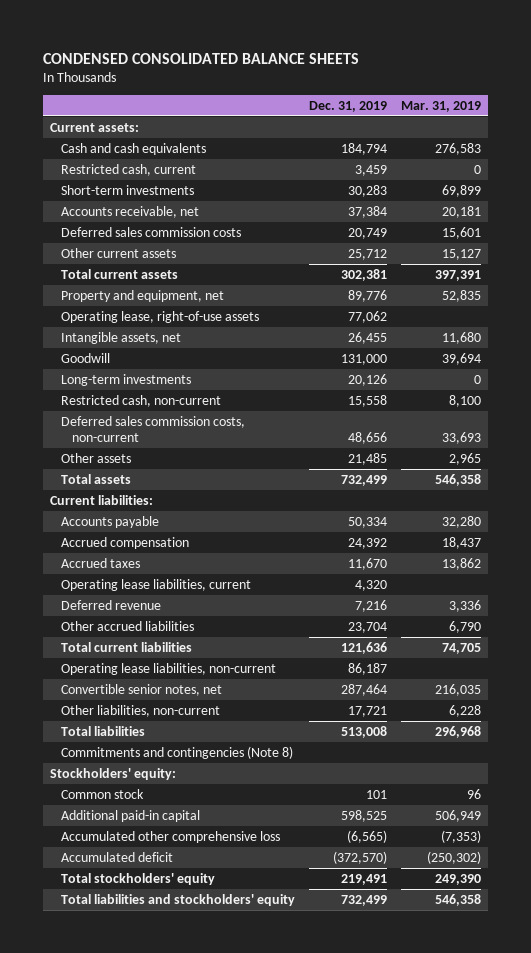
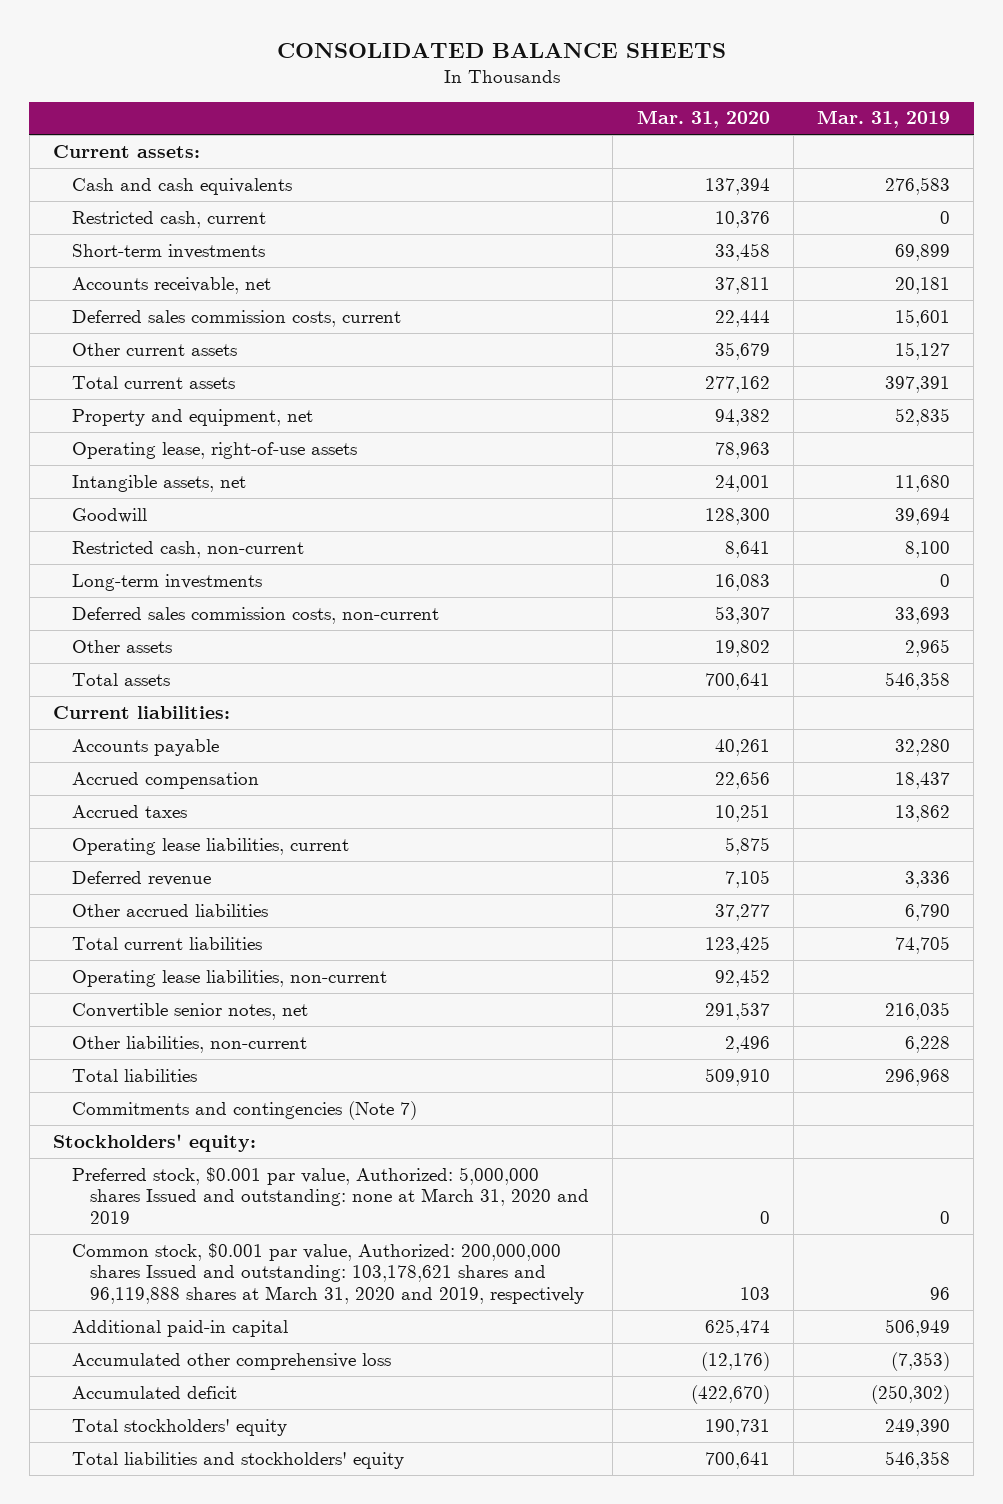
- CONDENSED CONSOLIDATED BALANCE SHEETS
+ CONSOLIDATED BALANCE SHEETS
- | Dec. 31, 2019 | Mar. 31, 2019
+ | Mar. 31, 2020 | Mar. 31, 2019
- Deferred sales commission costs | 20,749 | 15,601
+ Deferred sales commission costs, current | 22,444 | 15,601
moved down: Long-term investments | 16,083 | 0
- Commitments and contingencies (Note 8)
+ Commitments and contingencies (Note 7)
- Common stock | 101 | 96
+ Preferred stock, $0.001 par value, Authorized: 5,000,000 shares Issued and outstanding: none at March 31, 2020 and 2019 | 0 | 0
+ Common stock, $0.001 par value, Authorized: 200,000,000 shares Issued and outstanding: 103,178,621 shares and 96,119,888 shares at March 31, 2020 and 2019, respectively | 103 | 96

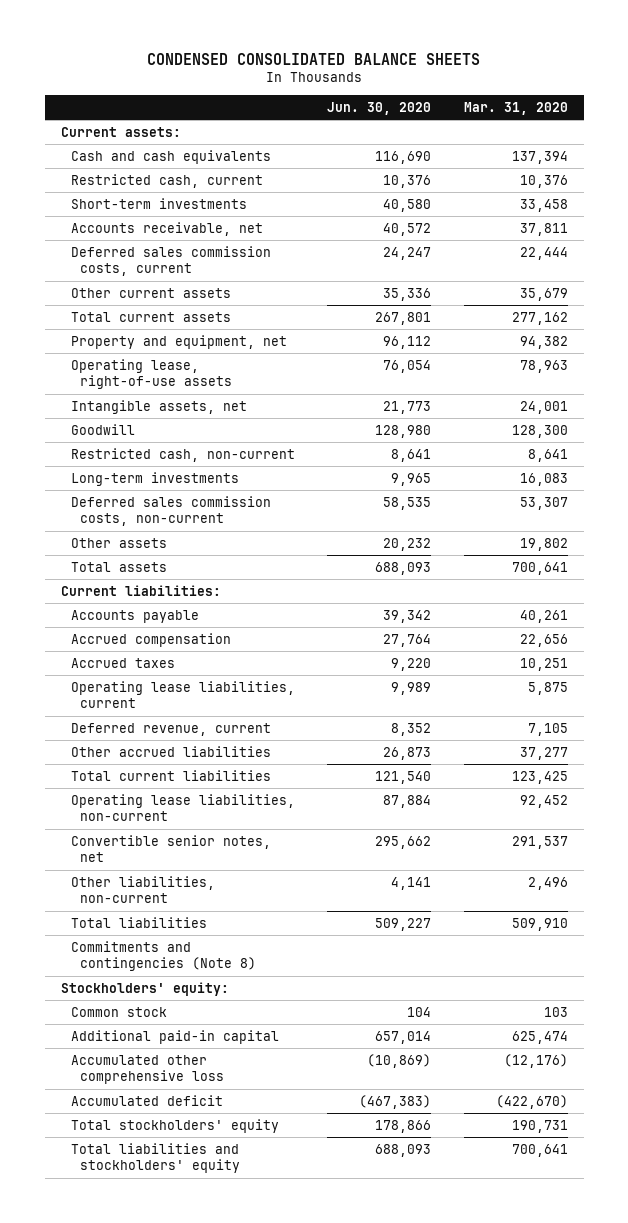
- CONSOLIDATED BALANCE SHEETS
+ CONDENSED CONSOLIDATED BALANCE SHEETS
- | Mar. 31, 2020 | Mar. 31, 2019
+ | Jun. 30, 2020 | Mar. 31, 2020
- Deferred revenue | 7,105 | 3,336
+ Deferred revenue, current | 8,352 | 7,105
- Commitments and contingencies (Note 7)
+ Commitments and contingencies (Note 8)
- Preferred stock, $0.001 par value, Authorized: 5,000,000 shares Issued and outstanding: none at March 31, 2020 and 2019 | 0 | 0
- Common stock, $0.001 par value, Authorized: 200,000,000 shares Issued and outstanding: 103,178,621 shares and 96,119,888 shares at March 31, 2020 and 2019, respectively | 103 | 96
+ Common stock | 104 | 103

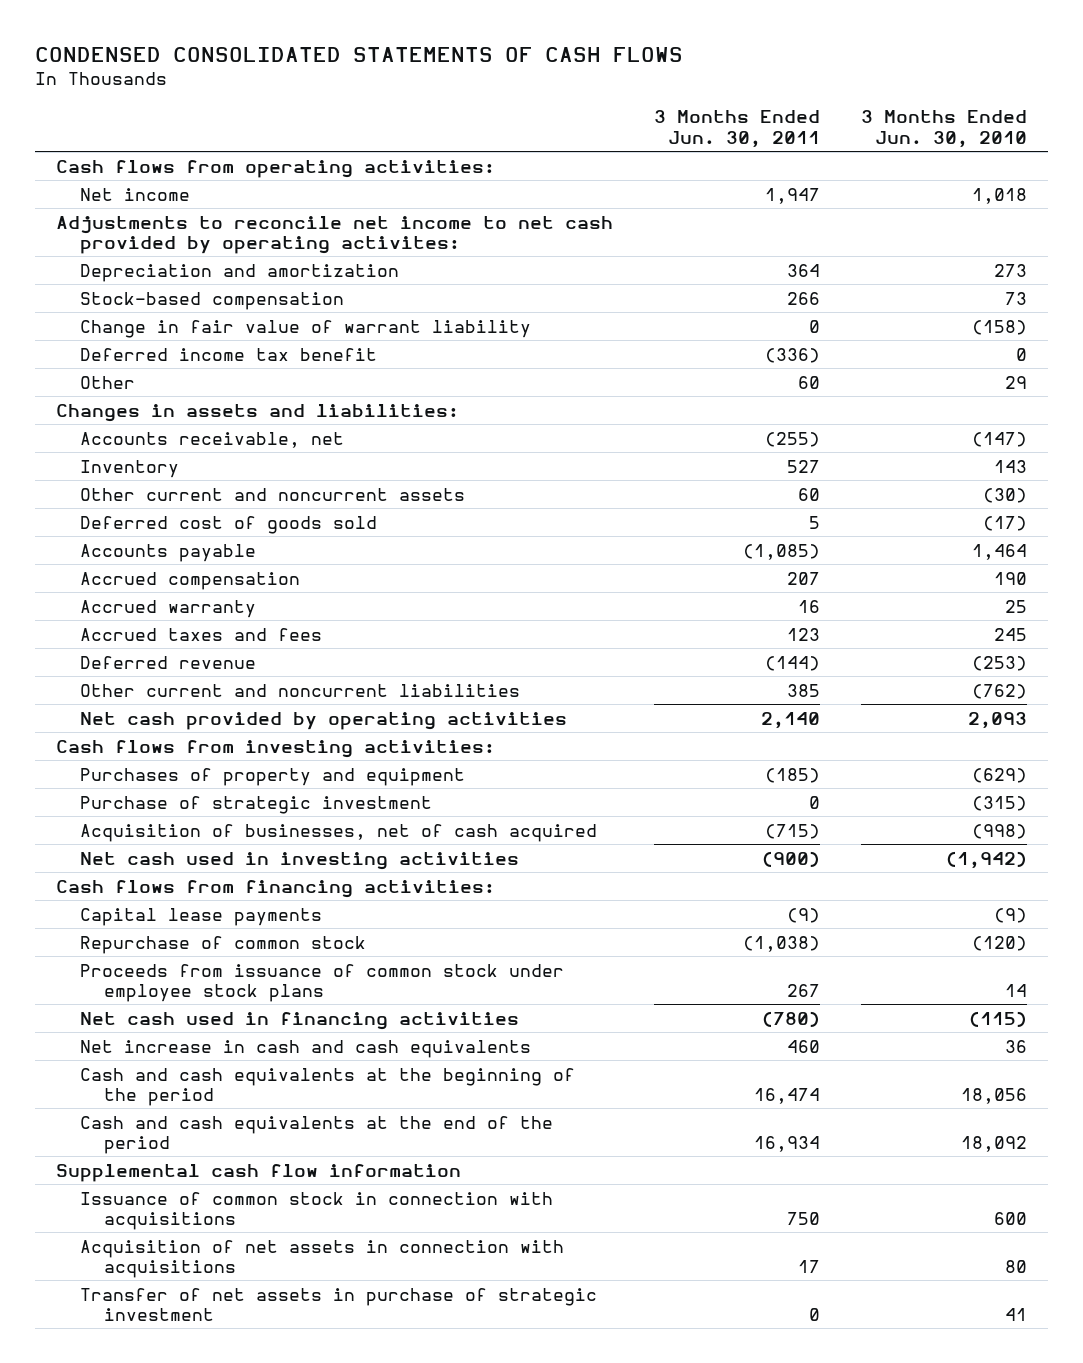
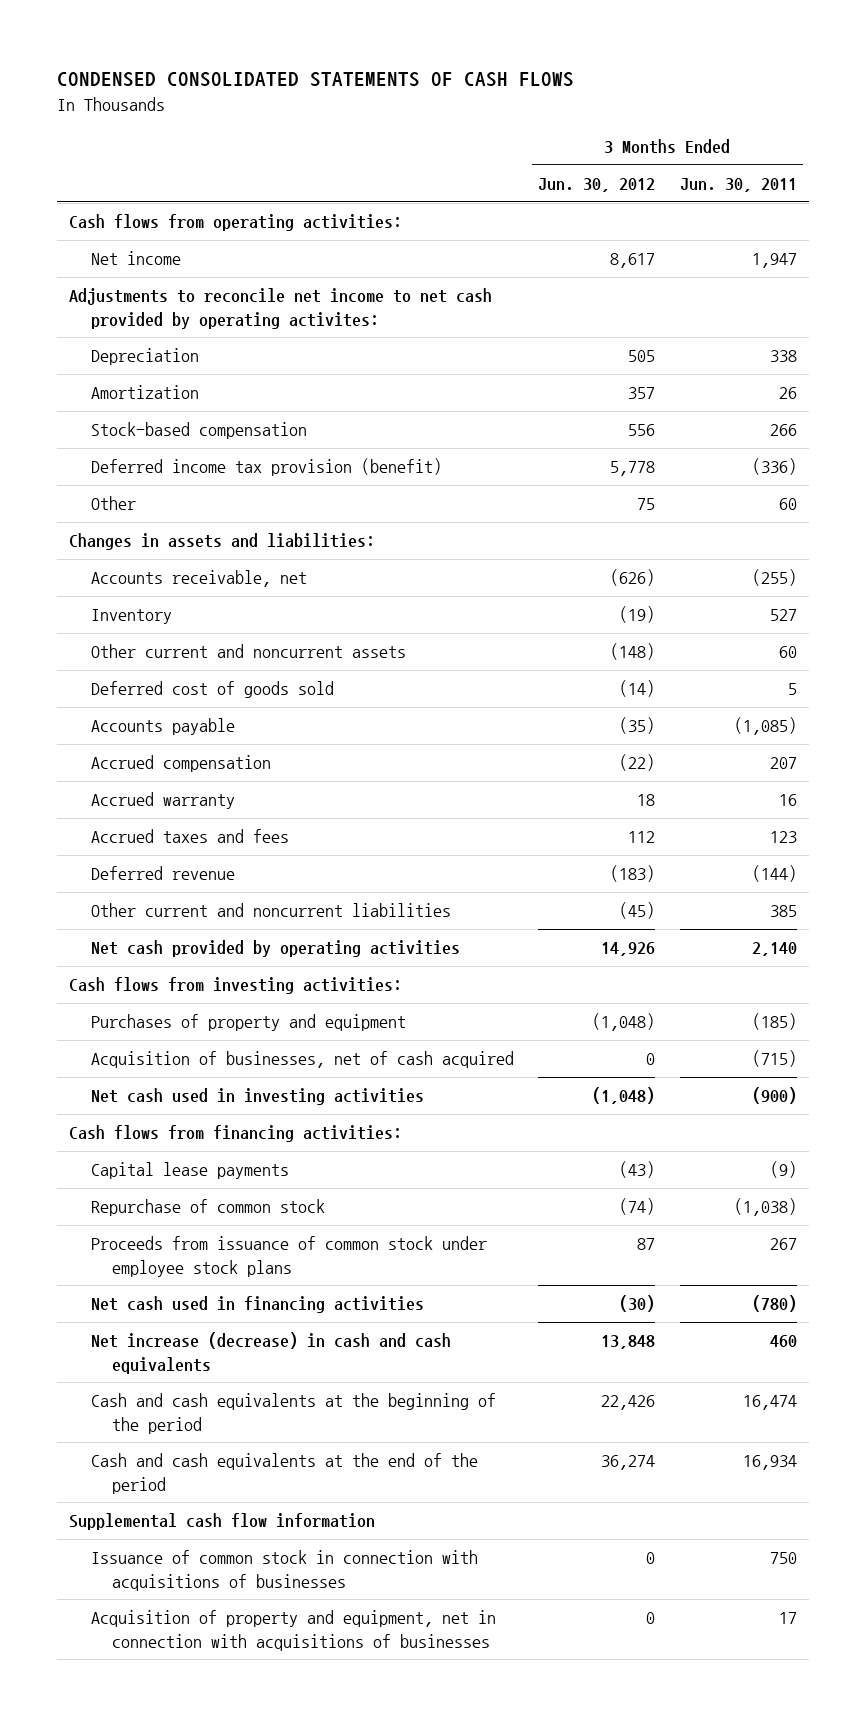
- | 3 Months Ended Jun. 30, 2011 | 3 Months Ended Jun. 30, 2010
+ | 3 Months Ended Jun. 30, 2012 | 3 Months Ended Jun. 30, 2011
- Depreciation and amortization | 364 | 273
+ Depreciation | 505 | 338
+ Amortization | 357 | 26
- Change in fair value of warrant liability | 0 | (158)
- Deferred income tax benefit | (336) | 0
+ Deferred income tax provision (benefit) | 5,778 | (336)
- Purchase of strategic investment | 0 | (315)
- Net increase in cash and cash equivalents | 460 | 36
+ Net increase (decrease) in cash and cash equivalents | 13,848 | 460
- Issuance of common stock in connection with acquisitions | 750 | 600
- Acquisition of net assets in connection with acquisitions | 17 | 80
- Transfer of net assets in purchase of strategic investment | 0 | 41
+ Issuance of common stock in connection with acquisitions of businesses | 0 | 750
+ Acquisition of property and equipment, net in connection with acquisitions of businesses | 0 | 17

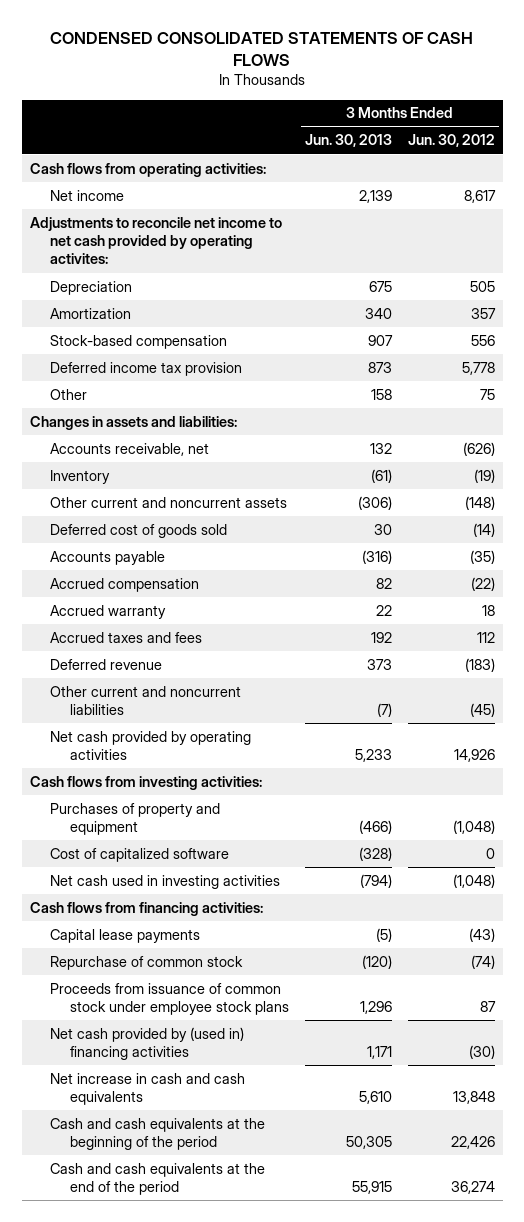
- | 3 Months Ended Jun. 30, 2012 | 3 Months Ended Jun. 30, 2011
+ | 3 Months Ended Jun. 30, 2013 | 3 Months Ended Jun. 30, 2012
- Deferred income tax provision (benefit) | 5,778 | (336)
+ Deferred income tax provision | 873 | 5,778
- Acquisition of businesses, net of cash acquired | 0 | (715)
+ Cost of capitalized software | (328) | 0
- Net cash used in financing activities | (30) | (780)
- Net increase (decrease) in cash and cash equivalents | 13,848 | 460
+ Net cash provided by (used in) financing activities | 1,171 | (30)
+ Net increase in cash and cash equivalents | 5,610 | 13,848
- Supplemental cash flow information
- Issuance of common stock in connection with acquisitions of businesses | 0 | 750
- Acquisition of property and equipment, net in connection with acquisitions of businesses | 0 | 17

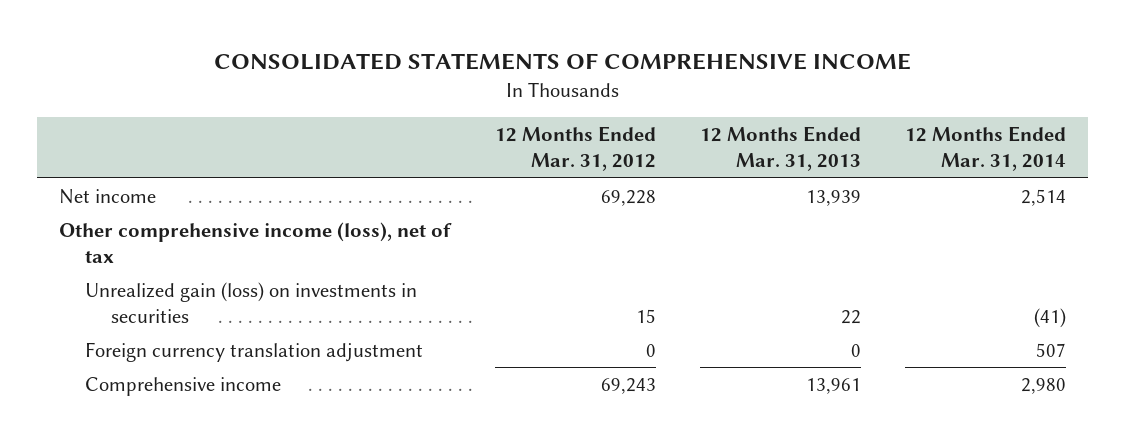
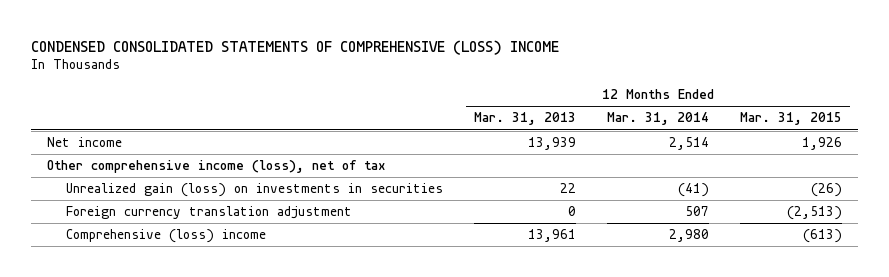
- CONSOLIDATED STATEMENTS OF COMPREHENSIVE INCOME
+ CONDENSED CONSOLIDATED STATEMENTS OF COMPREHENSIVE (LOSS) INCOME
- | 12 Months Ended Mar. 31, 2012 | 12 Months Ended Mar. 31, 2013 | 12 Months Ended Mar. 31, 2014
+ | 12 Months Ended Mar. 31, 2013 | 12 Months Ended Mar. 31, 2014 | 12 Months Ended Mar. 31, 2015
- Comprehensive income | 69,243 | 13,961 | 2,980
+ Comprehensive (loss) income | 13,961 | 2,980 | (613)

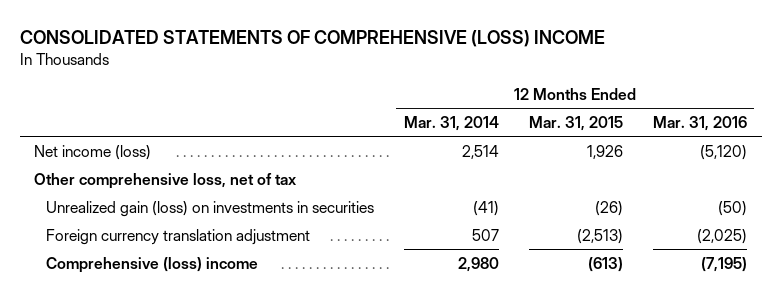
- CONDENSED CONSOLIDATED STATEMENTS OF COMPREHENSIVE (LOSS) INCOME
+ CONSOLIDATED STATEMENTS OF COMPREHENSIVE (LOSS) INCOME
- | 12 Months Ended Mar. 31, 2013 | 12 Months Ended Mar. 31, 2014 | 12 Months Ended Mar. 31, 2015
+ | 12 Months Ended Mar. 31, 2014 | 12 Months Ended Mar. 31, 2015 | 12 Months Ended Mar. 31, 2016
- Net income | 13,939 | 2,514 | 1,926
- Other comprehensive income (loss), net of tax
+ Net income (loss) | 2,514 | 1,926 | (5,120)
+ Other comprehensive loss, net of tax

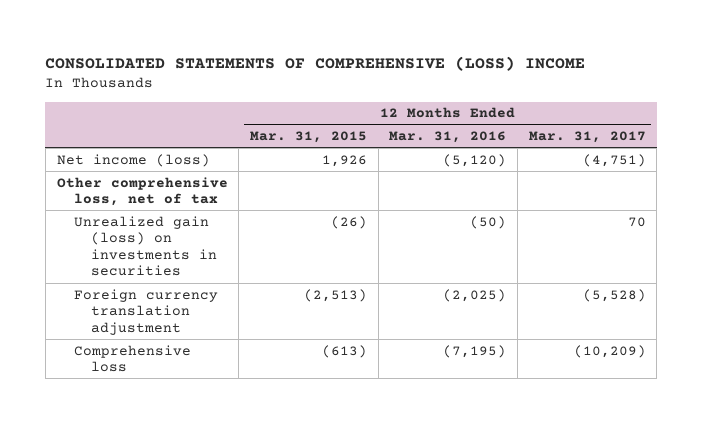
- | 12 Months Ended Mar. 31, 2014 | 12 Months Ended Mar. 31, 2015 | 12 Months Ended Mar. 31, 2016
+ | 12 Months Ended Mar. 31, 2015 | 12 Months Ended Mar. 31, 2016 | 12 Months Ended Mar. 31, 2017
- Comprehensive (loss) income | 2,980 | (613) | (7,195)
+ Comprehensive loss | (613) | (7,195) | (10,209)

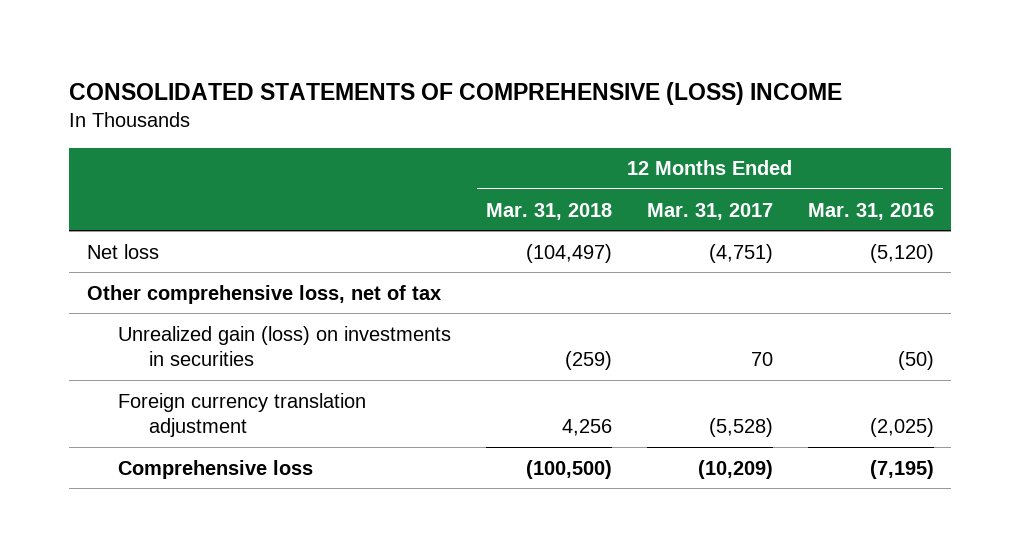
- | 12 Months Ended Mar. 31, 2015 | 12 Months Ended Mar. 31, 2016 | 12 Months Ended Mar. 31, 2017
+ | 12 Months Ended Mar. 31, 2018 | 12 Months Ended Mar. 31, 2017 | 12 Months Ended Mar. 31, 2016
- Net income (loss) | 1,926 | (5,120) | (4,751)
+ Net loss | (104,497) | (4,751) | (5,120)

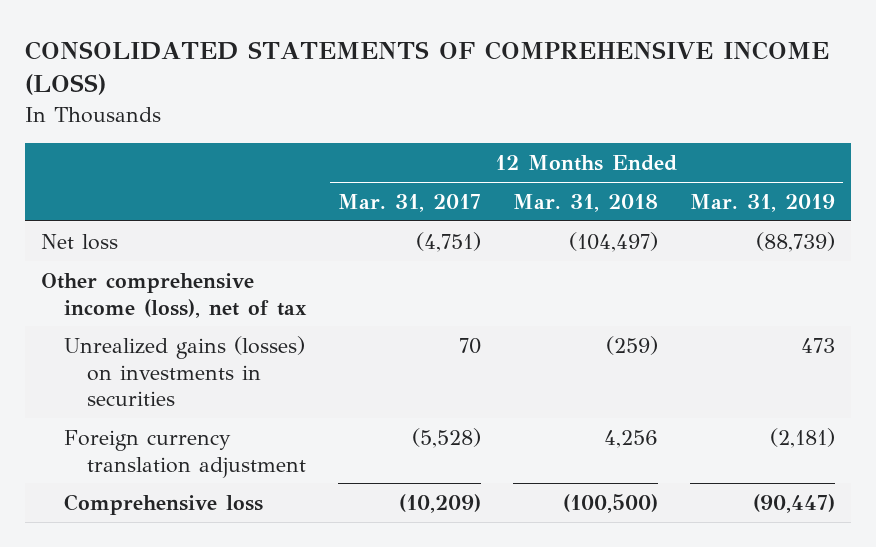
- CONSOLIDATED STATEMENTS OF COMPREHENSIVE (LOSS) INCOME
+ CONSOLIDATED STATEMENTS OF COMPREHENSIVE INCOME (LOSS)
- | 12 Months Ended Mar. 31, 2018 | 12 Months Ended Mar. 31, 2017 | 12 Months Ended Mar. 31, 2016
+ | 12 Months Ended Mar. 31, 2017 | 12 Months Ended Mar. 31, 2018 | 12 Months Ended Mar. 31, 2019
- Other comprehensive loss, net of tax
- Unrealized gain (loss) on investments in securities | (259) | 70 | (50)
+ Other comprehensive income (loss), net of tax
+ Unrealized gains (losses) on investments in securities | 70 | (259) | 473

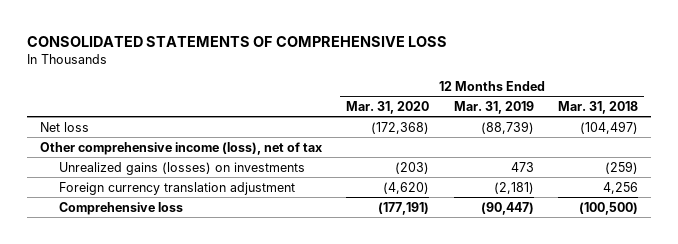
- CONSOLIDATED STATEMENTS OF COMPREHENSIVE INCOME (LOSS)
+ CONSOLIDATED STATEMENTS OF COMPREHENSIVE LOSS
- | 12 Months Ended Mar. 31, 2017 | 12 Months Ended Mar. 31, 2018 | 12 Months Ended Mar. 31, 2019
+ | 12 Months Ended Mar. 31, 2020 | 12 Months Ended Mar. 31, 2019 | 12 Months Ended Mar. 31, 2018
- Unrealized gains (losses) on investments in securities | 70 | (259) | 473
+ Unrealized gains (losses) on investments | (203) | 473 | (259)

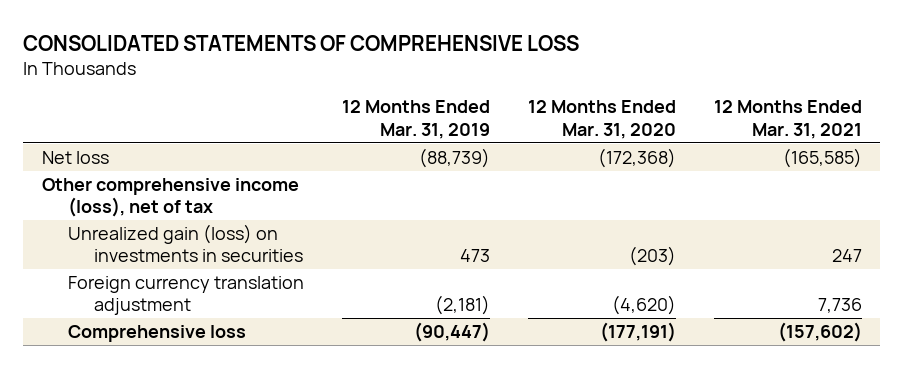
- | 12 Months Ended Mar. 31, 2020 | 12 Months Ended Mar. 31, 2019 | 12 Months Ended Mar. 31, 2018
+ | 12 Months Ended Mar. 31, 2019 | 12 Months Ended Mar. 31, 2020 | 12 Months Ended Mar. 31, 2021
- Unrealized gains (losses) on investments | (203) | 473 | (259)
+ Unrealized gain (loss) on investments in securities | 473 | (203) | 247

